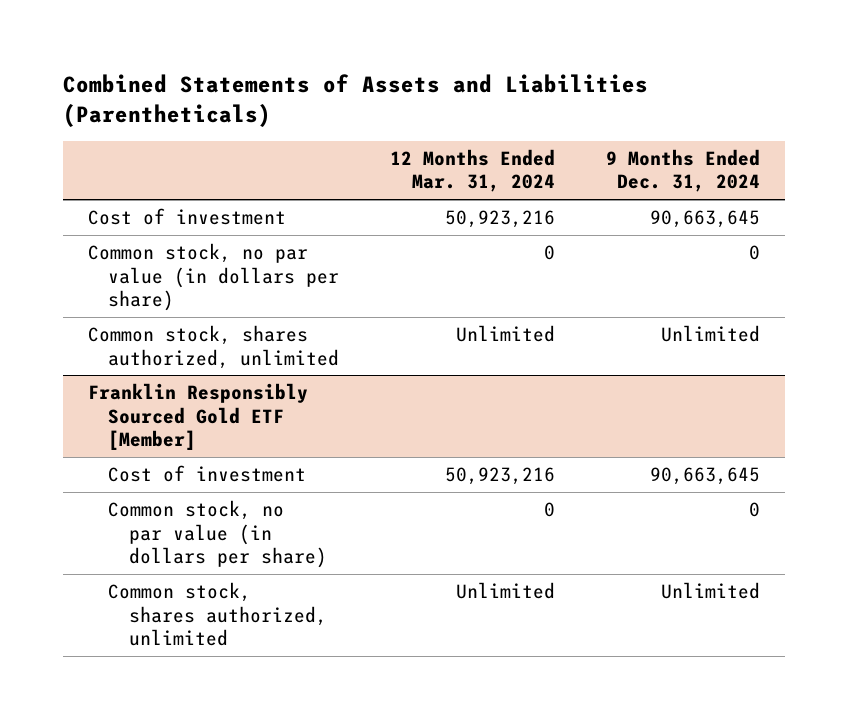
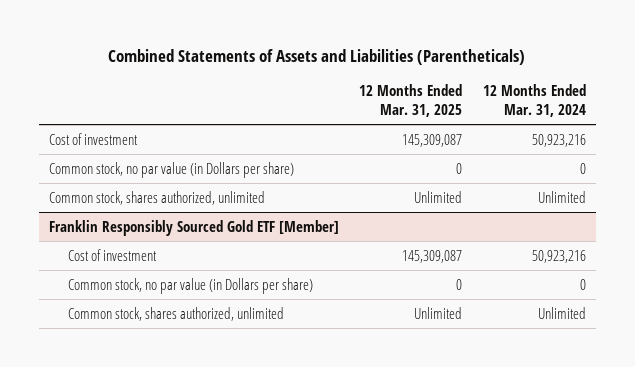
- | 12 Months Ended Mar. 31, 2024 | 9 Months Ended Dec. 31, 2024
+ | 12 Months Ended Mar. 31, 2025 | 12 Months Ended Mar. 31, 2024
- Common stock, no par value (in dollars per share) | 0 | 0
+ Common stock, no par value (in Dollars per share) | 0 | 0
@ Franklin Responsibly Sourced Gold ETF [Member]
- Common stock, no par value (in dollars per share) | 0 | 0
+ Common stock, no par value (in Dollars per share) | 0 | 0

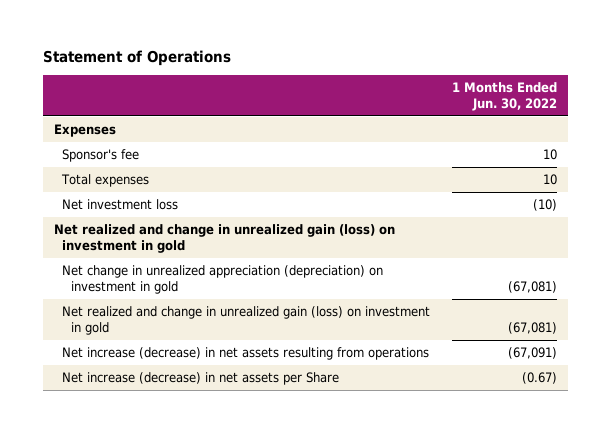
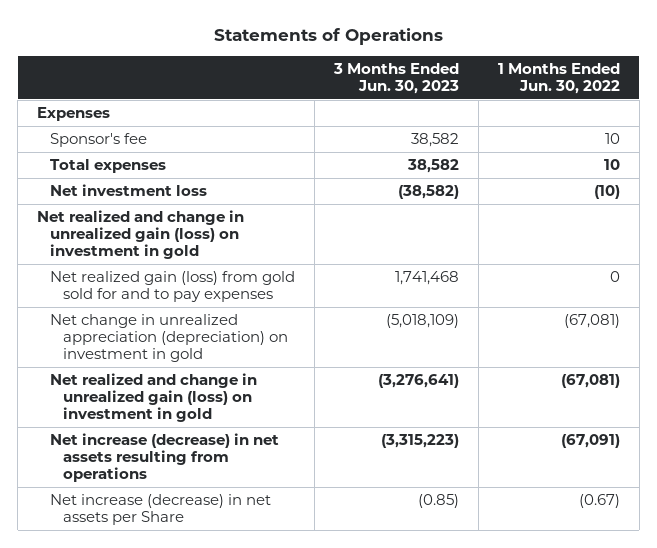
- Statement of Operations
+ Statements of Operations
- | 1 Months Ended Jun. 30, 2022
+ | 3 Months Ended Jun. 30, 2023 | 1 Months Ended Jun. 30, 2022
+ Net realized gain (loss) from gold sold for and to pay expenses | 1,741,468 | 0

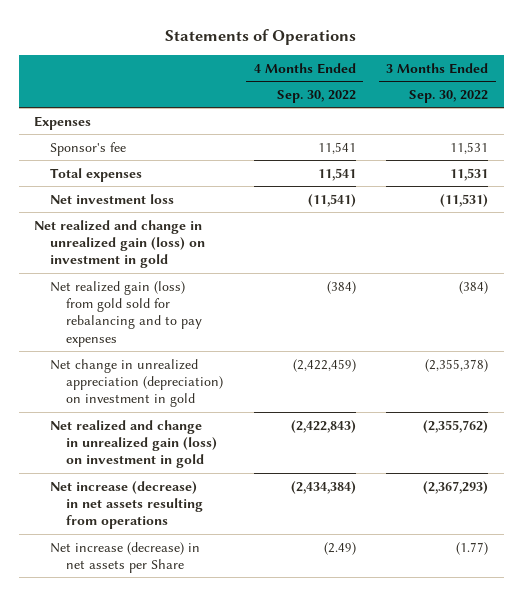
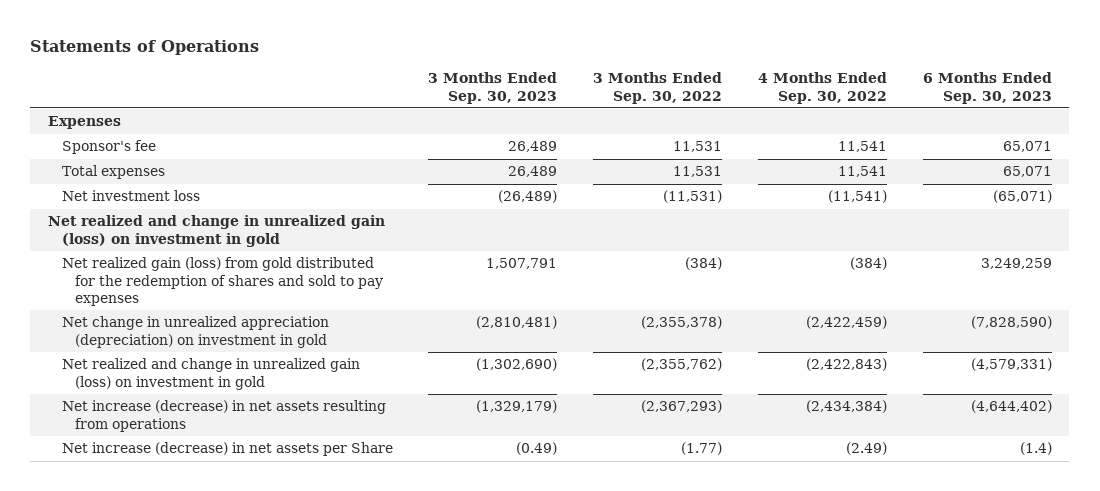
- | 4 Months Ended Sep. 30, 2022 | 3 Months Ended Sep. 30, 2022
+ | 3 Months Ended Sep. 30, 2023 | 3 Months Ended Sep. 30, 2022 | 4 Months Ended Sep. 30, 2022 | 6 Months Ended Sep. 30, 2023
- Net realized gain (loss) from gold sold for rebalancing and to pay expenses | (384) | (384)
+ Net realized gain (loss) from gold distributed for the redemption of shares and sold to pay expenses | 1,507,791 | (384) | (384) | 3,249,259

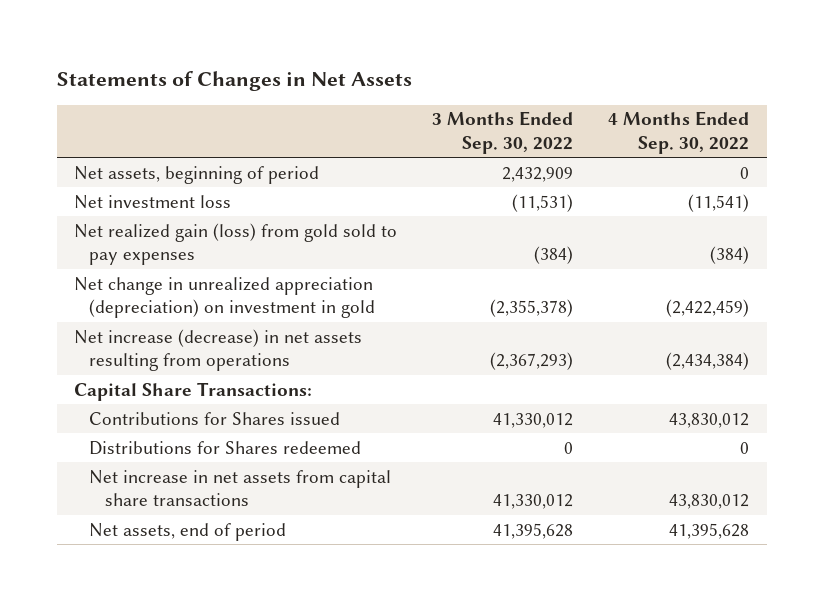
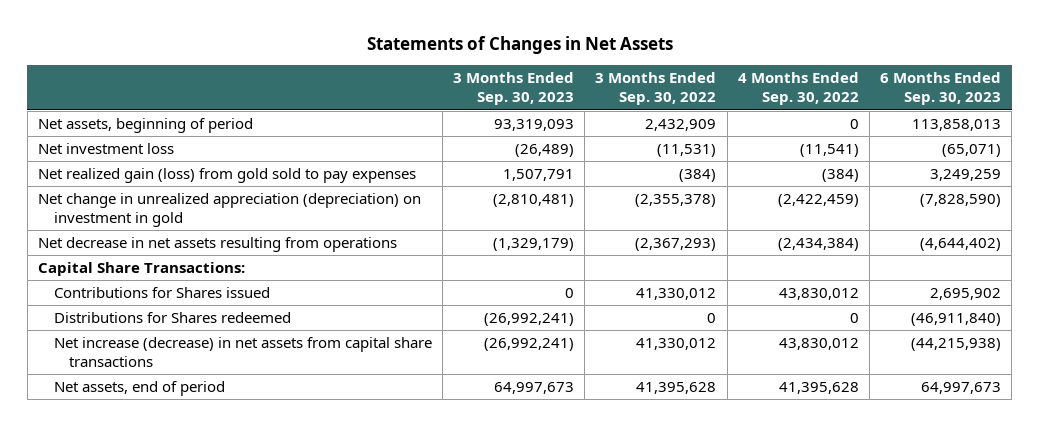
- | 3 Months Ended Sep. 30, 2022 | 4 Months Ended Sep. 30, 2022
+ | 3 Months Ended Sep. 30, 2023 | 3 Months Ended Sep. 30, 2022 | 4 Months Ended Sep. 30, 2022 | 6 Months Ended Sep. 30, 2023
- Net increase (decrease) in net assets resulting from operations | (2,367,293) | (2,434,384)
+ Net decrease in net assets resulting from operations | (1,329,179) | (2,367,293) | (2,434,384) | (4,644,402)
- Net increase in net assets from capital share transactions | 41,330,012 | 43,830,012
+ Net increase (decrease) in net assets from capital share transactions | (26,992,241) | 41,330,012 | 43,830,012 | (44,215,938)

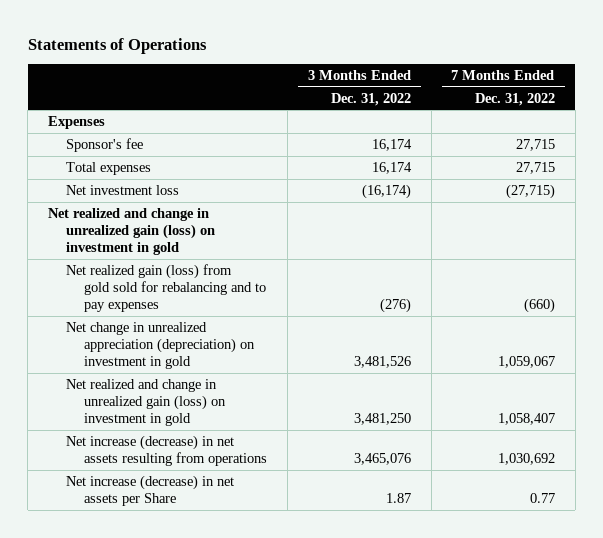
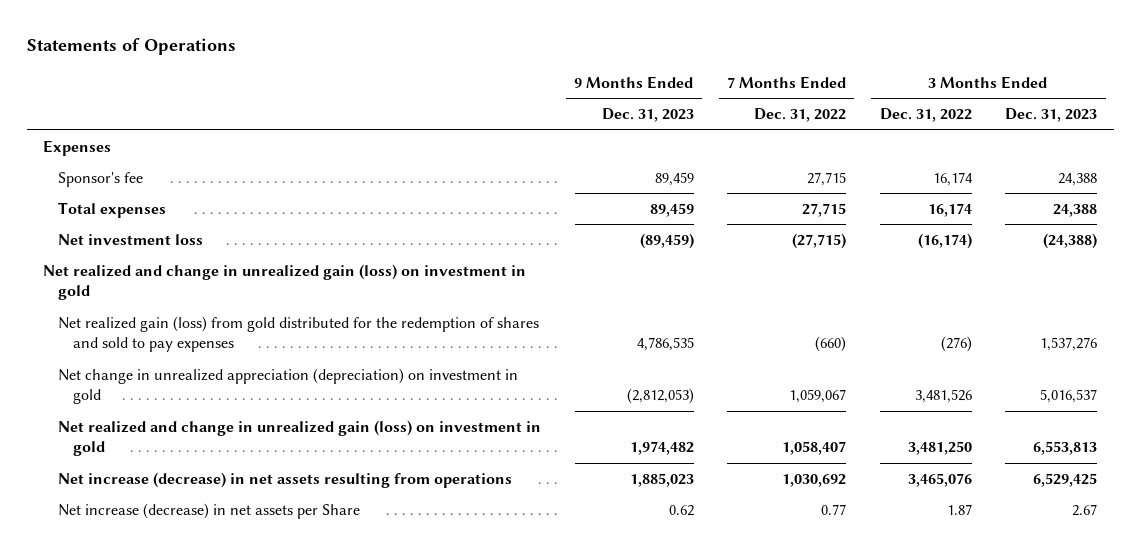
- | 3 Months Ended Dec. 31, 2022 | 7 Months Ended Dec. 31, 2022
+ | 9 Months Ended Dec. 31, 2023 | 7 Months Ended Dec. 31, 2022 | 3 Months Ended Dec. 31, 2022 | 3 Months Ended Dec. 31, 2023
- Net realized gain (loss) from gold sold for rebalancing and to pay expenses | (276) | (660)
+ Net realized gain (loss) from gold distributed for the redemption of shares and sold to pay expenses | 4,786,535 | (660) | (276) | 1,537,276

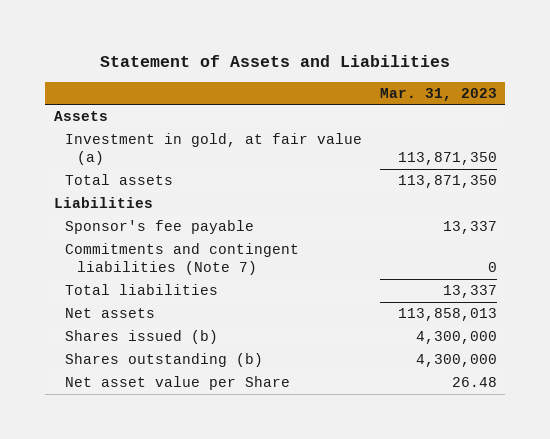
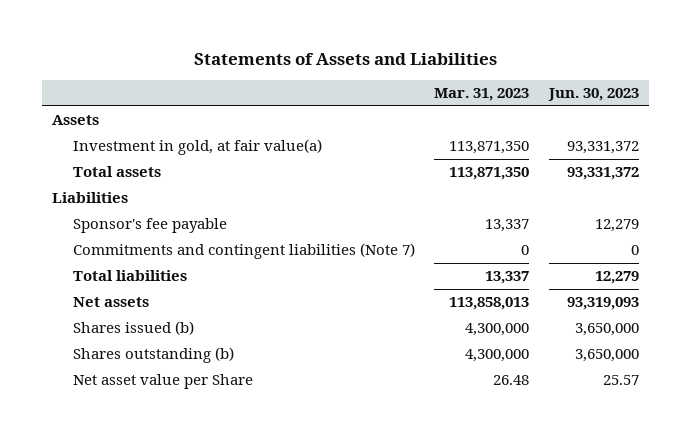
- Statement of Assets and Liabilities
+ Statements of Assets and Liabilities
- | Mar. 31, 2023
+ | Mar. 31, 2023 | Jun. 30, 2023
- Investment in gold, at fair value (a) | 113,871,350
+ Investment in gold, at fair value(a) | 113,871,350 | 93,331,372

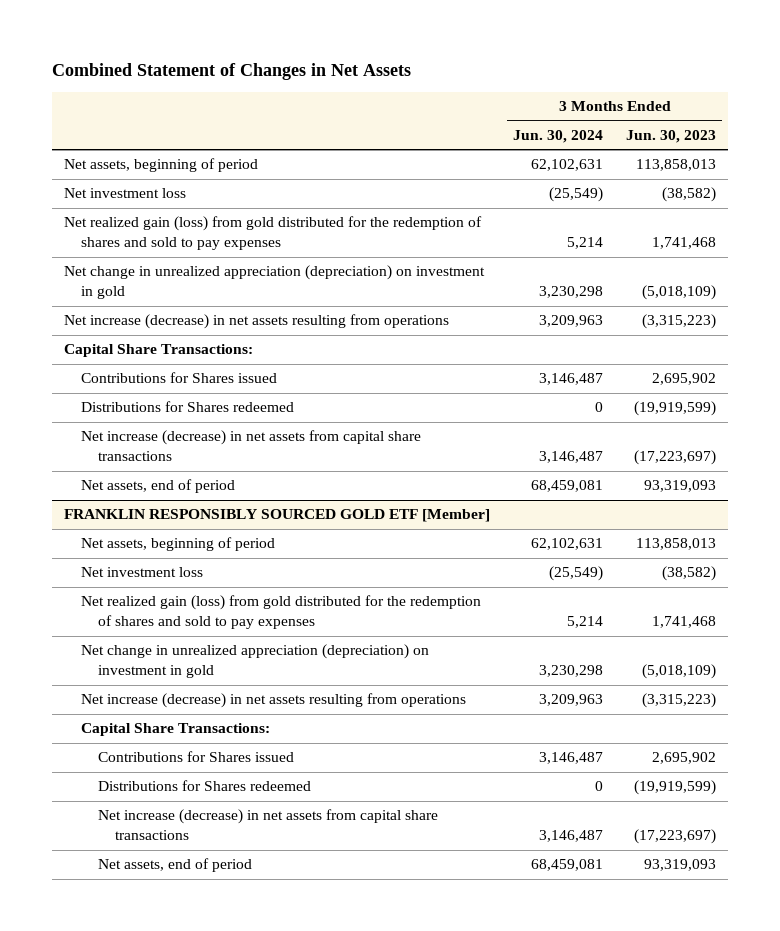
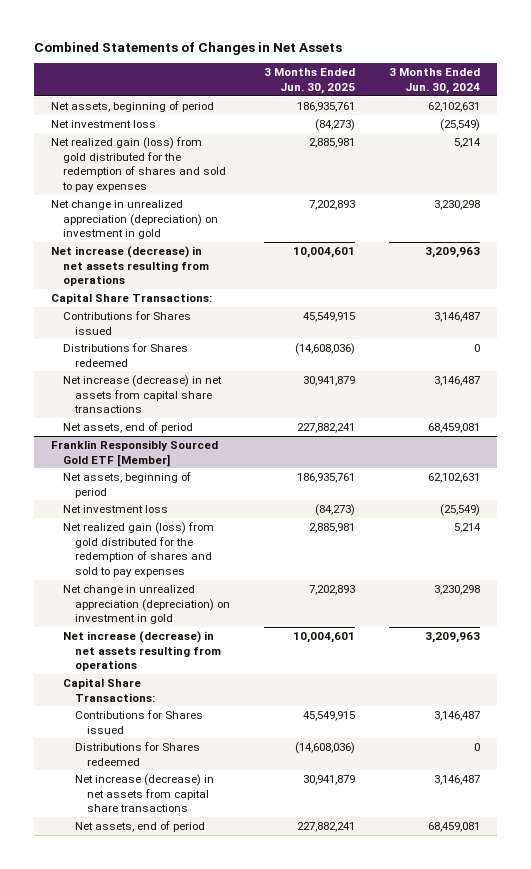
- Combined Statement of Changes in Net Assets
+ Combined Statements of Changes in Net Assets
- | 3 Months Ended Jun. 30, 2024 | 3 Months Ended Jun. 30, 2023
+ | 3 Months Ended Jun. 30, 2025 | 3 Months Ended Jun. 30, 2024
- FRANKLIN RESPONSIBLY SOURCED GOLD ETF [Member]
+ Franklin Responsibly Sourced Gold ETF [Member]

